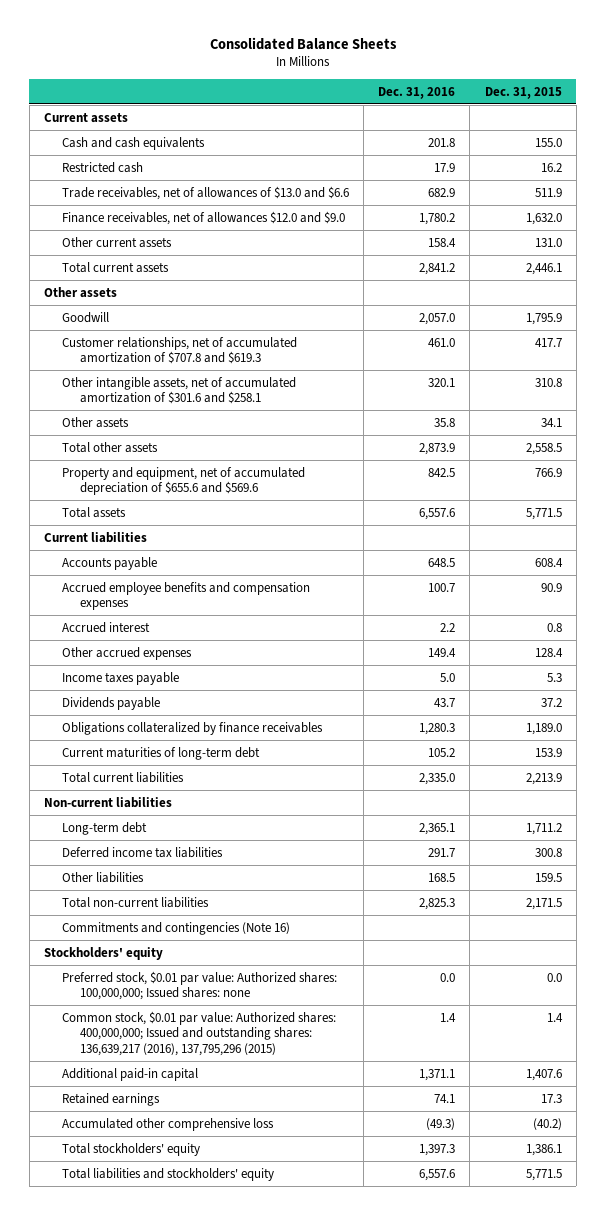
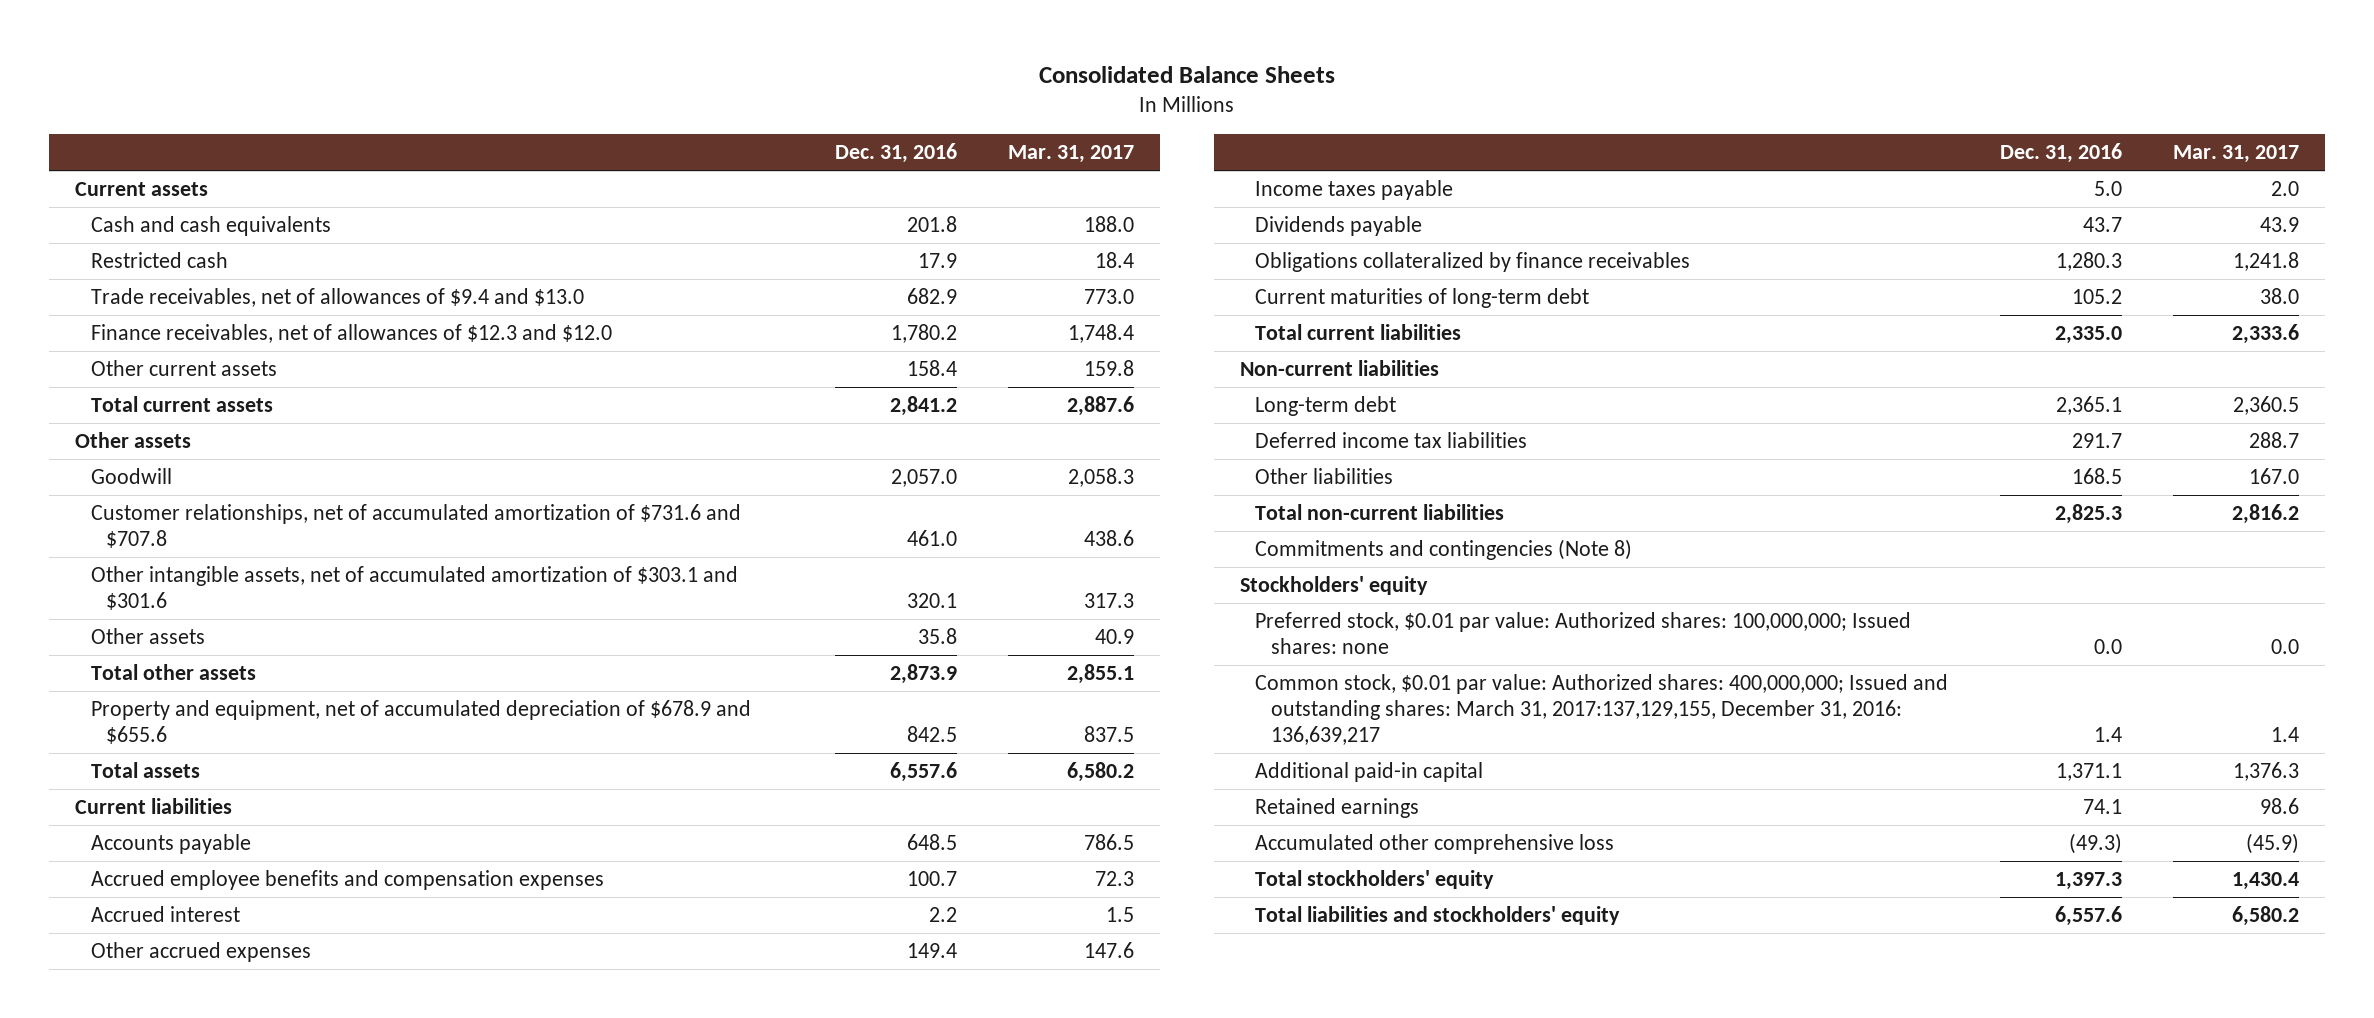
- | Dec. 31, 2016 | Dec. 31, 2015
+ | Dec. 31, 2016 | Mar. 31, 2017
- Trade receivables, net of allowances of $13.0 and $6.6 | 682.9 | 511.9
- Finance receivables, net of allowances $12.0 and $9.0 | 1,780.2 | 1,632.0
+ Trade receivables, net of allowances of $9.4 and $13.0 | 682.9 | 773.0
+ Finance receivables, net of allowances of $12.3 and $12.0 | 1,780.2 | 1,748.4
- Customer relationships, net of accumulated amortization of $707.8 and $619.3 | 461.0 | 417.7
- Other intangible assets, net of accumulated amortization of $301.6 and $258.1 | 320.1 | 310.8
+ Customer relationships, net of accumulated amortization of $731.6 and $707.8 | 461.0 | 438.6
+ Other intangible assets, net of accumulated amortization of $303.1 and $301.6 | 320.1 | 317.3
- Property and equipment, net of accumulated depreciation of $655.6 and $569.6 | 842.5 | 766.9
+ Property and equipment, net of accumulated depreciation of $678.9 and $655.6 | 842.5 | 837.5
- Commitments and contingencies (Note 16)
+ Commitments and contingencies (Note 8)
- Common stock, $0.01 par value: Authorized shares: 400,000,000; Issued and outstanding shares: 136,639,217 (2016), 137,795,296 (2015) | 1.4 | 1.4
+ Common stock, $0.01 par value: Authorized shares: 400,000,000; Issued and outstanding shares: March 31, 2017:137,129,155, December 31, 2016: 136,639,217 | 1.4 | 1.4

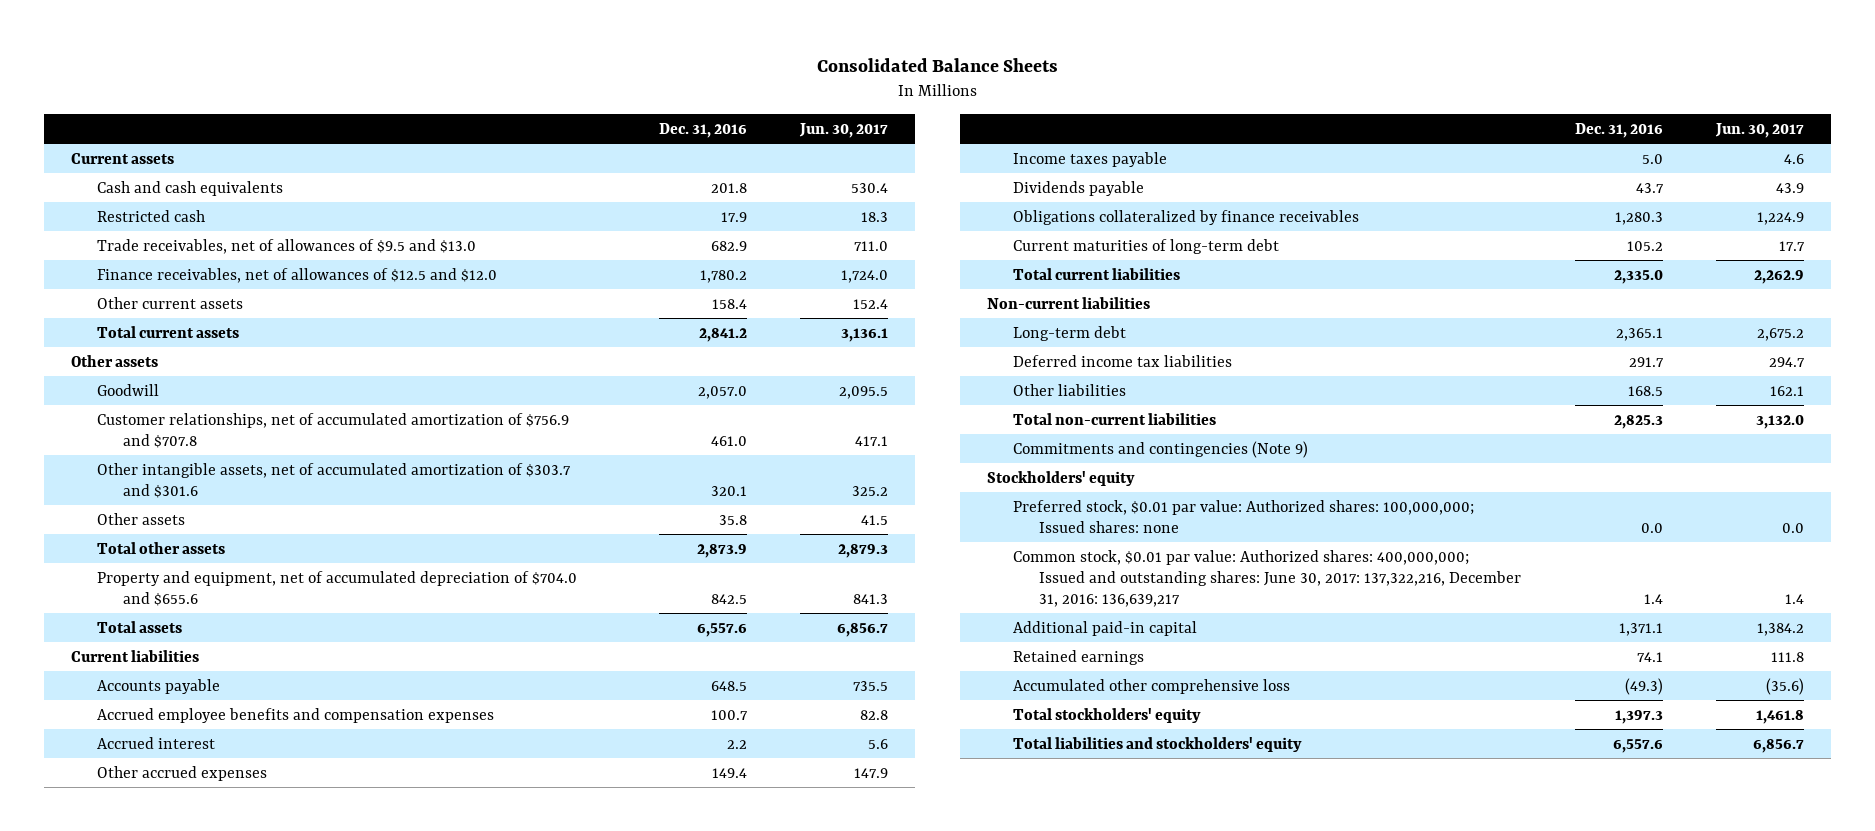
- | Dec. 31, 2016 | Mar. 31, 2017
+ | Dec. 31, 2016 | Jun. 30, 2017
- Trade receivables, net of allowances of $9.4 and $13.0 | 682.9 | 773.0
- Finance receivables, net of allowances of $12.3 and $12.0 | 1,780.2 | 1,748.4
+ Trade receivables, net of allowances of $9.5 and $13.0 | 682.9 | 711.0
+ Finance receivables, net of allowances of $12.5 and $12.0 | 1,780.2 | 1,724.0
- Customer relationships, net of accumulated amortization of $731.6 and $707.8 | 461.0 | 438.6
- Other intangible assets, net of accumulated amortization of $303.1 and $301.6 | 320.1 | 317.3
+ Customer relationships, net of accumulated amortization of $756.9 and $707.8 | 461.0 | 417.1
+ Other intangible assets, net of accumulated amortization of $303.7 and $301.6 | 320.1 | 325.2
- Property and equipment, net of accumulated depreciation of $678.9 and $655.6 | 842.5 | 837.5
+ Property and equipment, net of accumulated depreciation of $704.0 and $655.6 | 842.5 | 841.3
- Commitments and contingencies (Note 8)
+ Commitments and contingencies (Note 9)
- Common stock, $0.01 par value: Authorized shares: 400,000,000; Issued and outstanding shares: March 31, 2017:137,129,155, December 31, 2016: 136,639,217 | 1.4 | 1.4
+ Common stock, $0.01 par value: Authorized shares: 400,000,000; Issued and outstanding shares: June 30, 2017: 137,322,216, December 31, 2016: 136,639,217 | 1.4 | 1.4

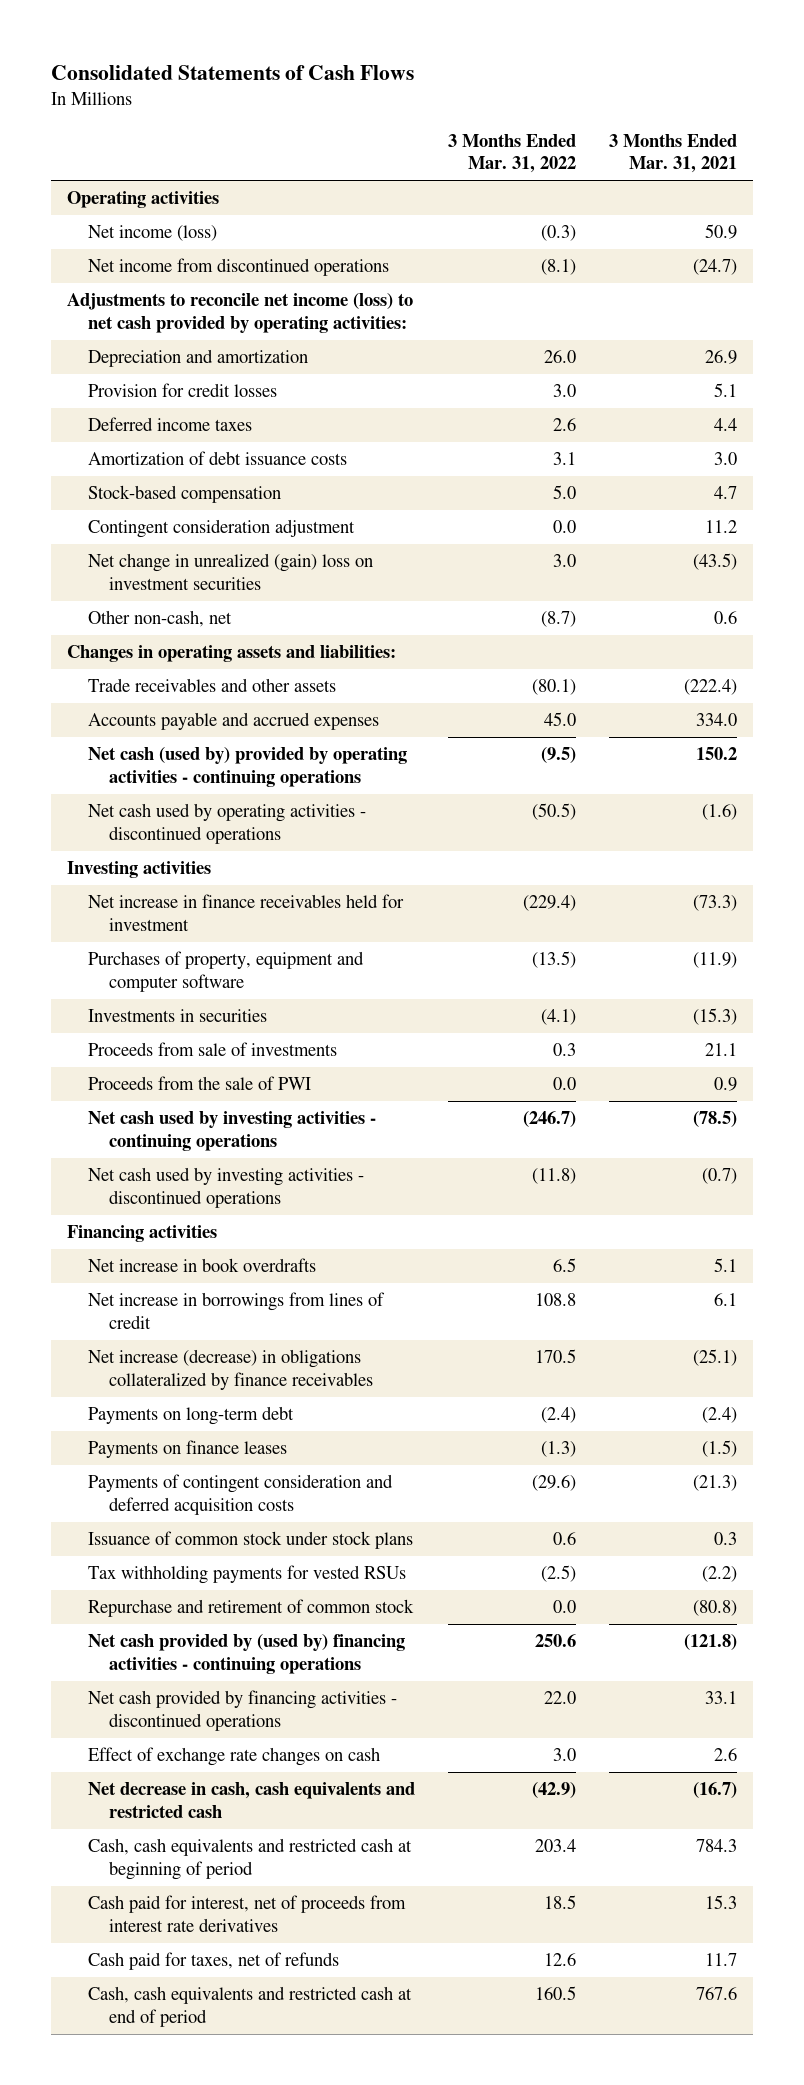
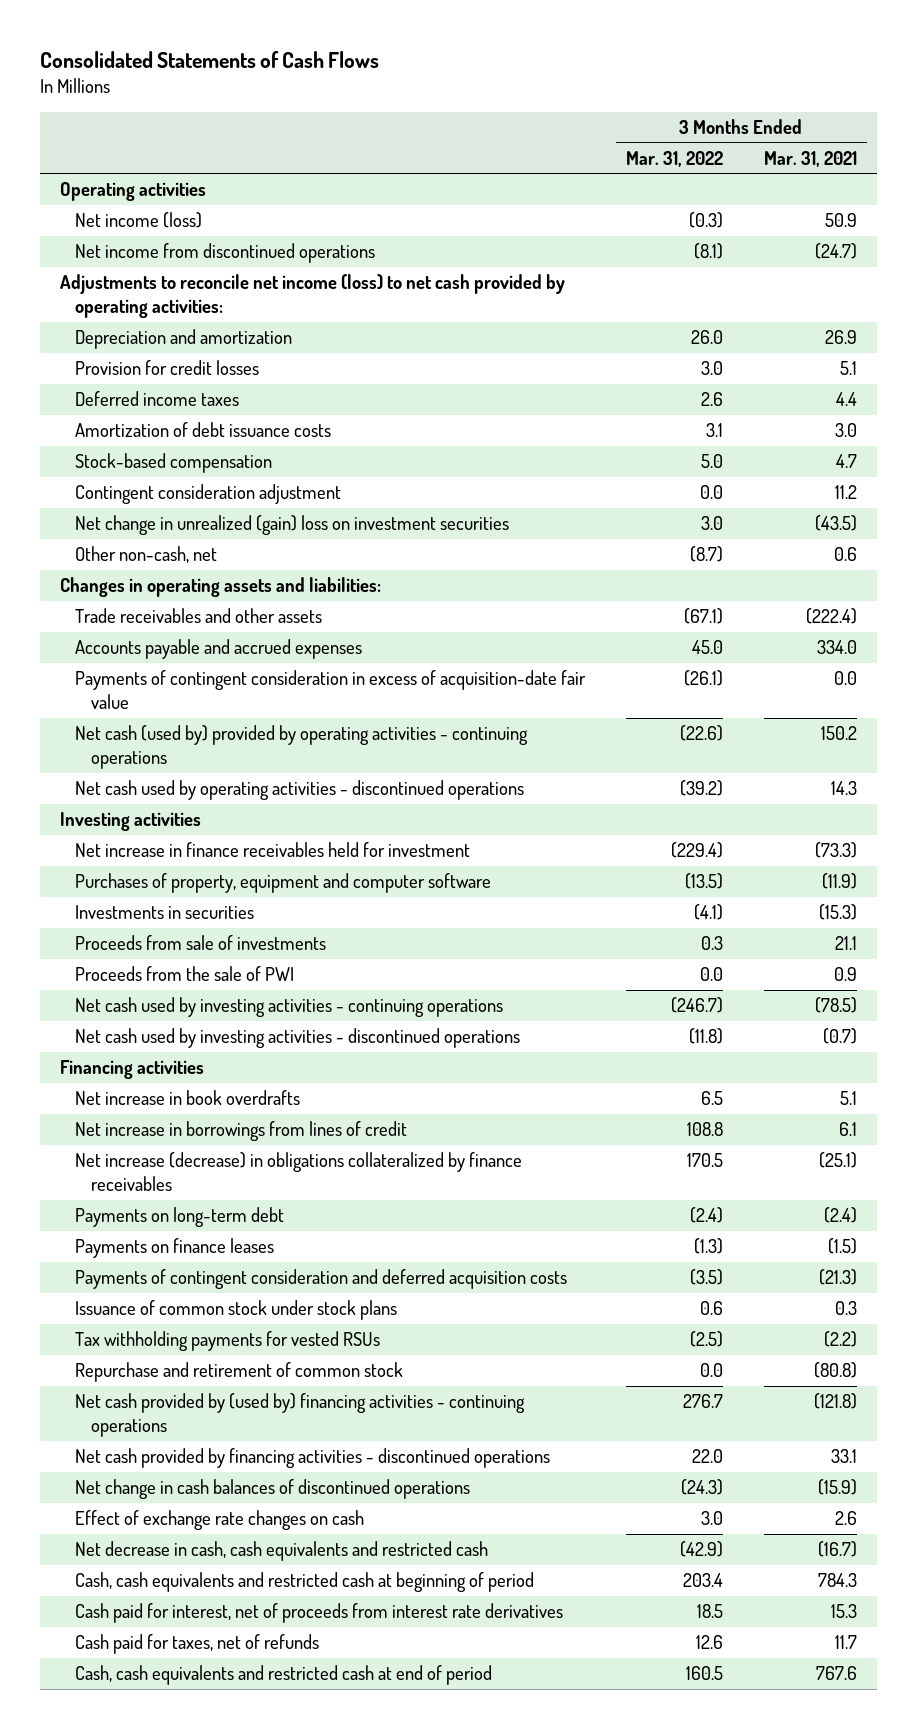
- Trade receivables and other assets | (80.1) | (222.4)
+ Trade receivables and other assets | (67.1) | (222.4)
- Net cash (used by) provided by operating activities - continuing operations | (9.5) | 150.2
- Net cash used by operating activities - discontinued operations | (50.5) | (1.6)
+ Payments of contingent consideration in excess of acquisition-date fair value | (26.1) | 0.0
+ Net cash (used by) provided by operating activities - continuing operations | (22.6) | 150.2
+ Net cash used by operating activities - discontinued operations | (39.2) | 14.3
- Payments of contingent consideration and deferred acquisition costs | (29.6) | (21.3)
+ Payments of contingent consideration and deferred acquisition costs | (3.5) | (21.3)
- Net cash provided by (used by) financing activities - continuing operations | 250.6 | (121.8)
+ Net cash provided by (used by) financing activities - continuing operations | 276.7 | (121.8)
+ Net change in cash balances of discontinued operations | (24.3) | (15.9)

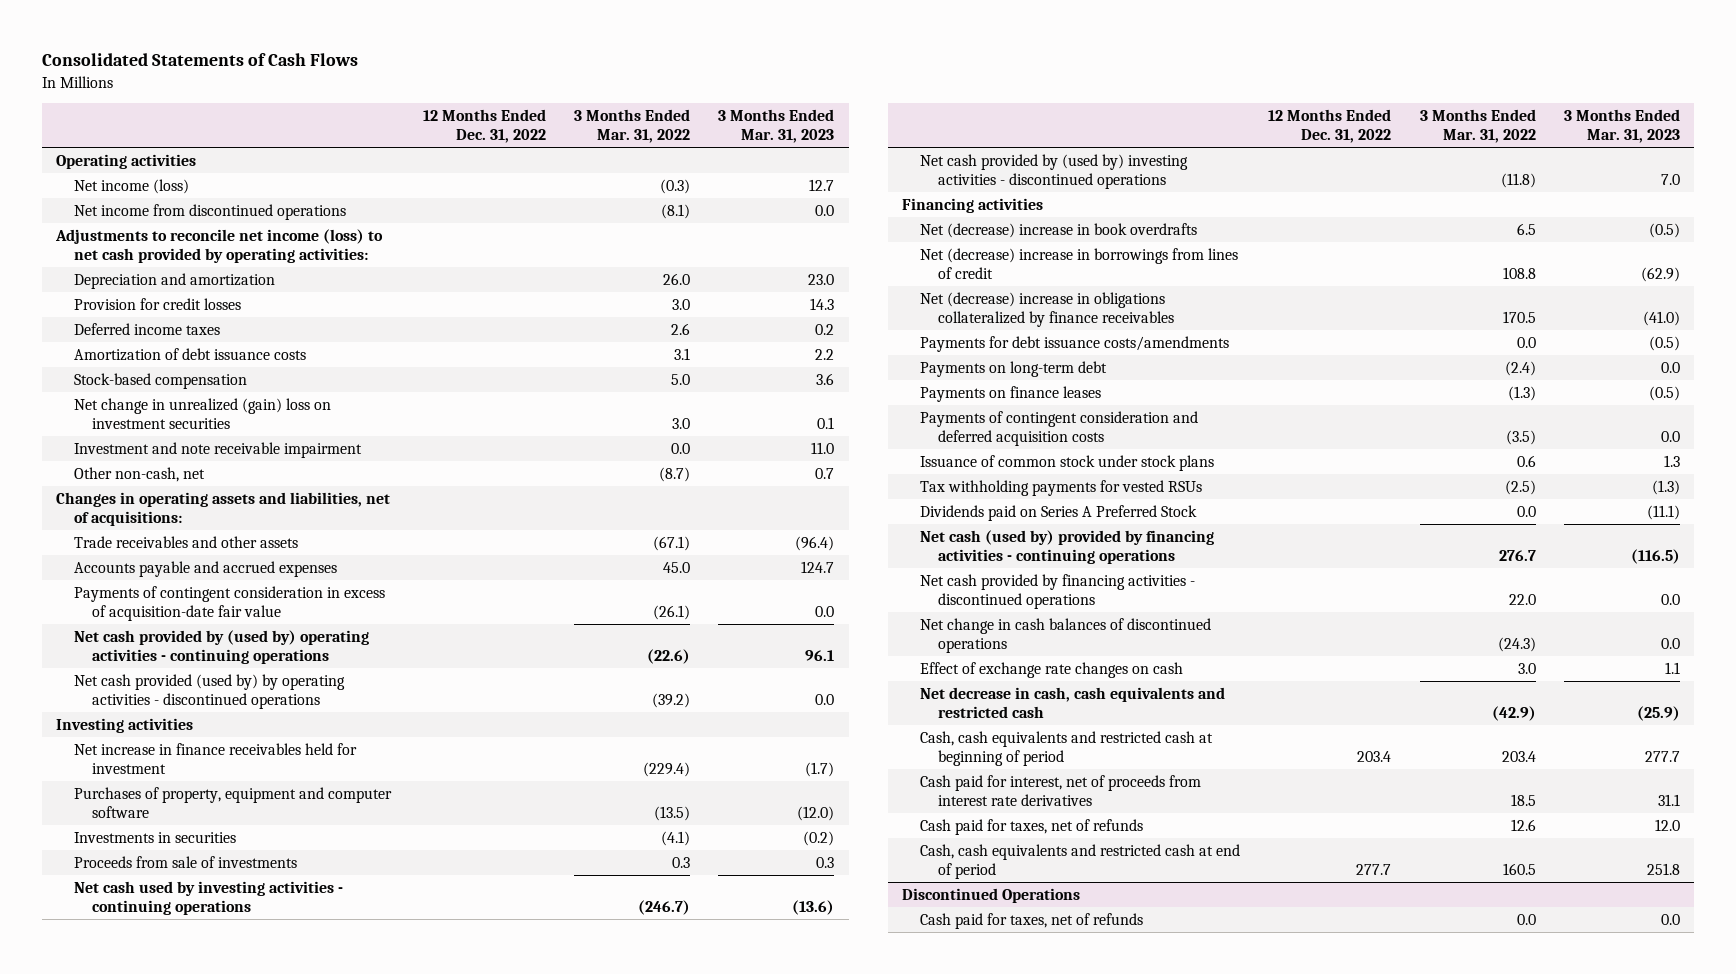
- | 3 Months Ended Mar. 31, 2022 | 3 Months Ended Mar. 31, 2021
+ | 12 Months Ended Dec. 31, 2022 | 3 Months Ended Mar. 31, 2022 | 3 Months Ended Mar. 31, 2023
- Contingent consideration adjustment | 0.0 | 11.2
+ Investment and note receivable impairment | | 0.0 | 11.0
- Changes in operating assets and liabilities:
+ Changes in operating assets and liabilities, net of acquisitions:
- Net cash (used by) provided by operating activities - continuing operations | (22.6) | 150.2
- Net cash used by operating activities - discontinued operations | (39.2) | 14.3
+ Net cash provided by (used by) operating activities - continuing operations | | (22.6) | 96.1
+ Net cash provided (used by) by operating activities - discontinued operations | | (39.2) | 0.0
- Proceeds from the sale of PWI | 0.0 | 0.9
- Net cash used by investing activities - discontinued operations | (11.8) | (0.7)
+ Net cash provided by (used by) investing activities - discontinued operations | | (11.8) | 7.0
- Net increase in book overdrafts | 6.5 | 5.1
- Net increase in borrowings from lines of credit | 108.8 | 6.1
- Net increase (decrease) in obligations collateralized by finance receivables | 170.5 | (25.1)
+ Net (decrease) increase in book overdrafts | | 6.5 | (0.5)
+ Net (decrease) increase in borrowings from lines of credit | | 108.8 | (62.9)
+ Net (decrease) increase in obligations collateralized by finance receivables | | 170.5 | (41.0)
+ Payments for debt issuance costs/amendments | | 0.0 | (0.5)
- Repurchase and retirement of common stock | 0.0 | (80.8)
- Net cash provided by (used by) financing activities - continuing operations | 276.7 | (121.8)
+ Dividends paid on Series A Preferred Stock | | 0.0 | (11.1)
+ Net cash (used by) provided by financing activities - continuing operations | | 276.7 | (116.5)
+ Discontinued Operations
+ Cash paid for taxes, net of refunds | | 0.0 | 0.0

